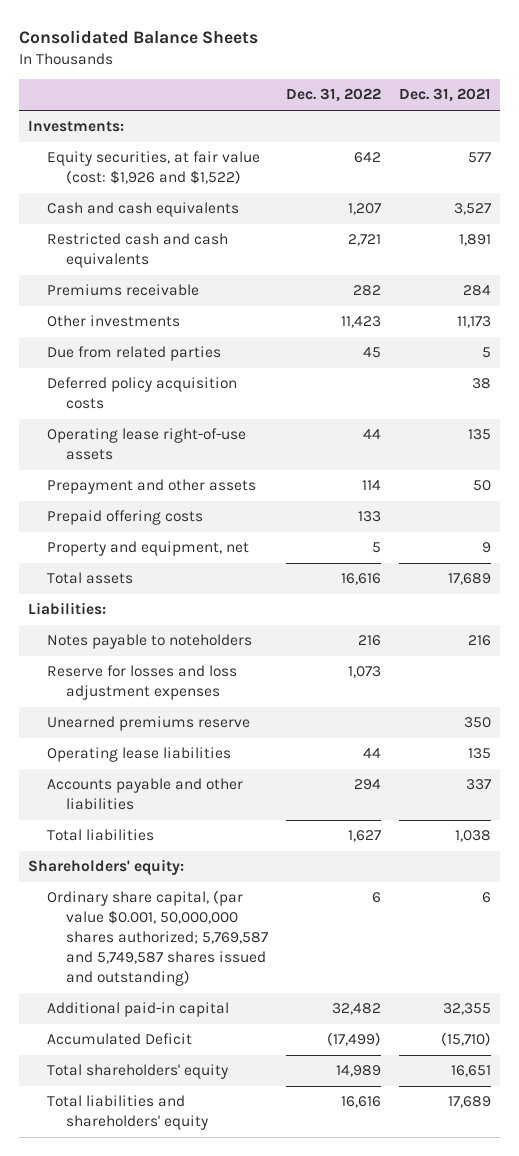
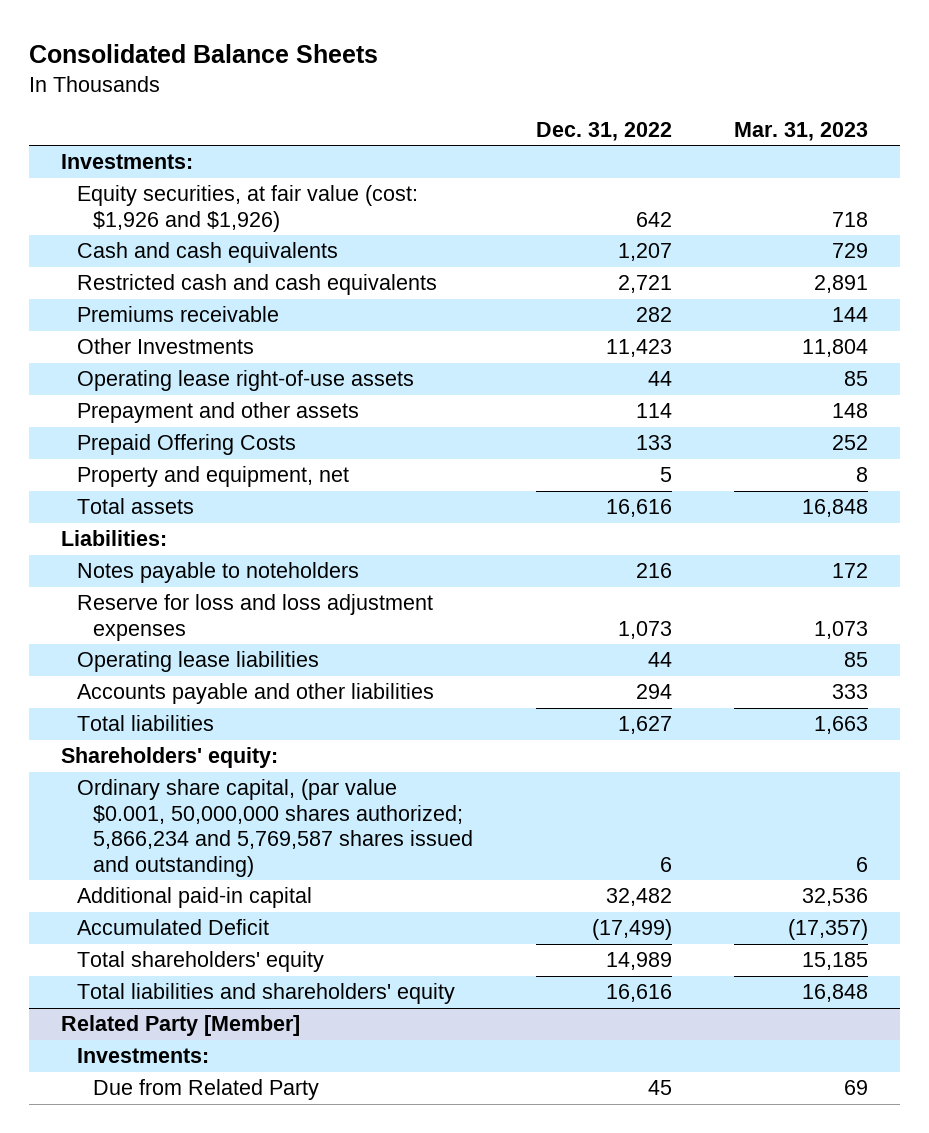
- | Dec. 31, 2022 | Dec. 31, 2021
+ | Dec. 31, 2022 | Mar. 31, 2023
- Equity securities, at fair value (cost: $1,926 and $1,522) | 642 | 577
+ Equity securities, at fair value (cost: $1,926 and $1,926) | 642 | 718
- Other investments | 11,423 | 11,173
- Due from related parties | 45 | 5
- Deferred policy acquisition costs | | 38
+ Other Investments | 11,423 | 11,804
- Prepaid offering costs | 133 |
+ Prepaid Offering Costs | 133 | 252
- Reserve for losses and loss adjustment expenses | 1,073 |
- Unearned premiums reserve | | 350
+ Reserve for loss and loss adjustment expenses | 1,073 | 1,073
- Ordinary share capital, (par value $0.001, 50,000,000 shares authorized; 5,769,587 and 5,749,587 shares issued and outstanding) | 6 | 6
+ Ordinary share capital, (par value $0.001, 50,000,000 shares authorized; 5,866,234 and 5,769,587 shares issued and outstanding) | 6 | 6
+ Related Party [Member]
+ Investments:
+ Due from Related Party | 45 | 69

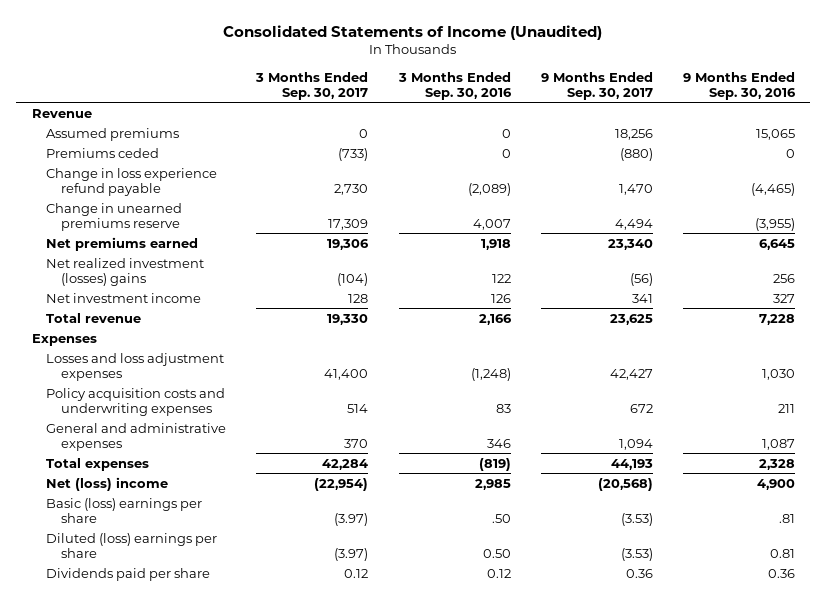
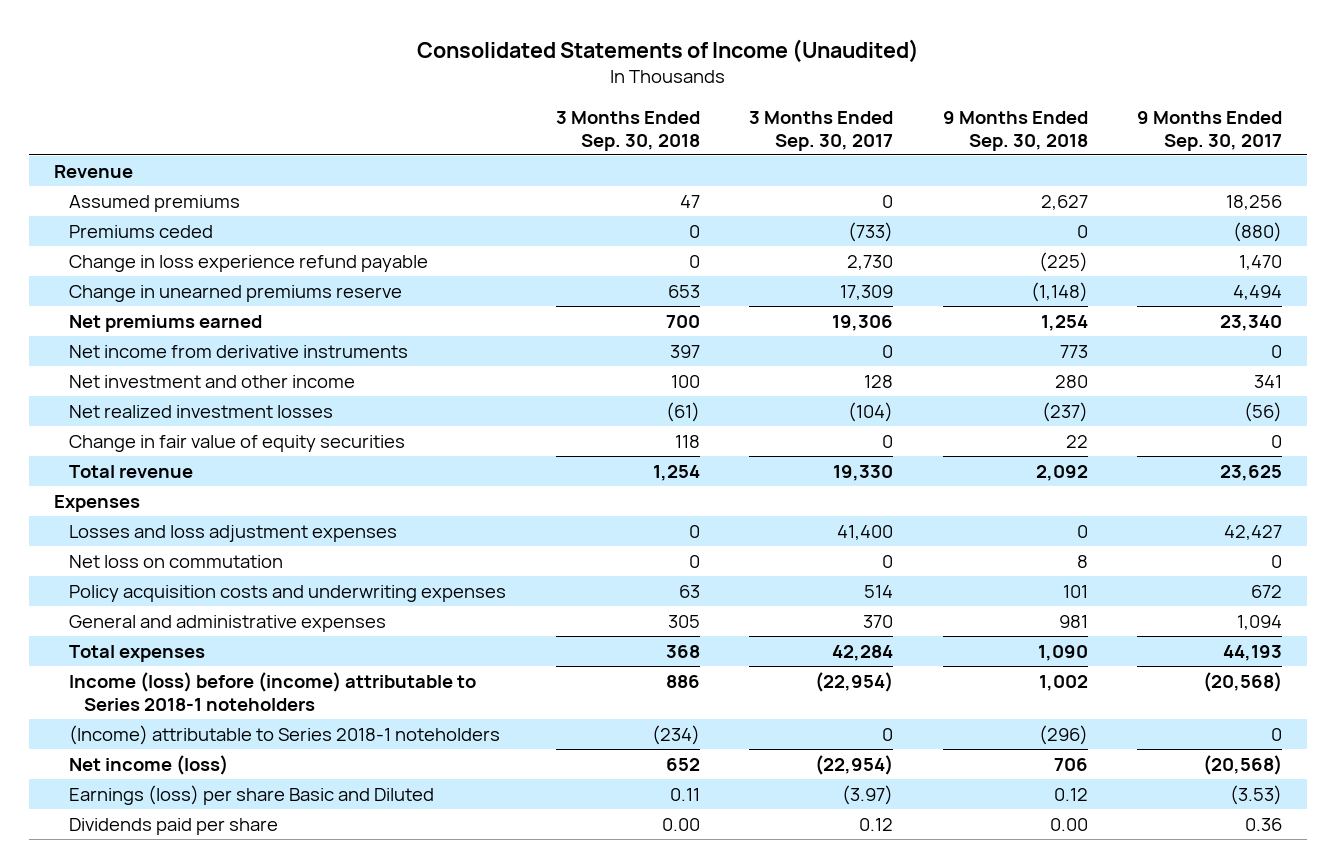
- | 3 Months Ended Sep. 30, 2017 | 3 Months Ended Sep. 30, 2016 | 9 Months Ended Sep. 30, 2017 | 9 Months Ended Sep. 30, 2016
+ | 3 Months Ended Sep. 30, 2018 | 3 Months Ended Sep. 30, 2017 | 9 Months Ended Sep. 30, 2018 | 9 Months Ended Sep. 30, 2017
- Net realized investment (losses) gains | (104) | 122 | (56) | 256
- Net investment income | 128 | 126 | 341 | 327
+ Net income from derivative instruments | 397 | 0 | 773 | 0
+ Net investment and other income | 100 | 128 | 280 | 341
+ Net realized investment losses | (61) | (104) | (237) | (56)
+ Change in fair value of equity securities | 118 | 0 | 22 | 0
+ Net loss on commutation | 0 | 0 | 8 | 0
- Net (loss) income | (22,954) | 2,985 | (20,568) | 4,900
- Basic (loss) earnings per share | (3.97) | .50 | (3.53) | .81
- Diluted (loss) earnings per share | (3.97) | 0.50 | (3.53) | 0.81
+ Income (loss) before (income) attributable to Series 2018-1 noteholders | 886 | (22,954) | 1,002 | (20,568)
+ (Income) attributable to Series 2018-1 noteholders | (234) | 0 | (296) | 0
+ Net income (loss) | 652 | (22,954) | 706 | (20,568)
+ Earnings (loss) per share Basic and Diluted | 0.11 | (3.97) | 0.12 | (3.53)

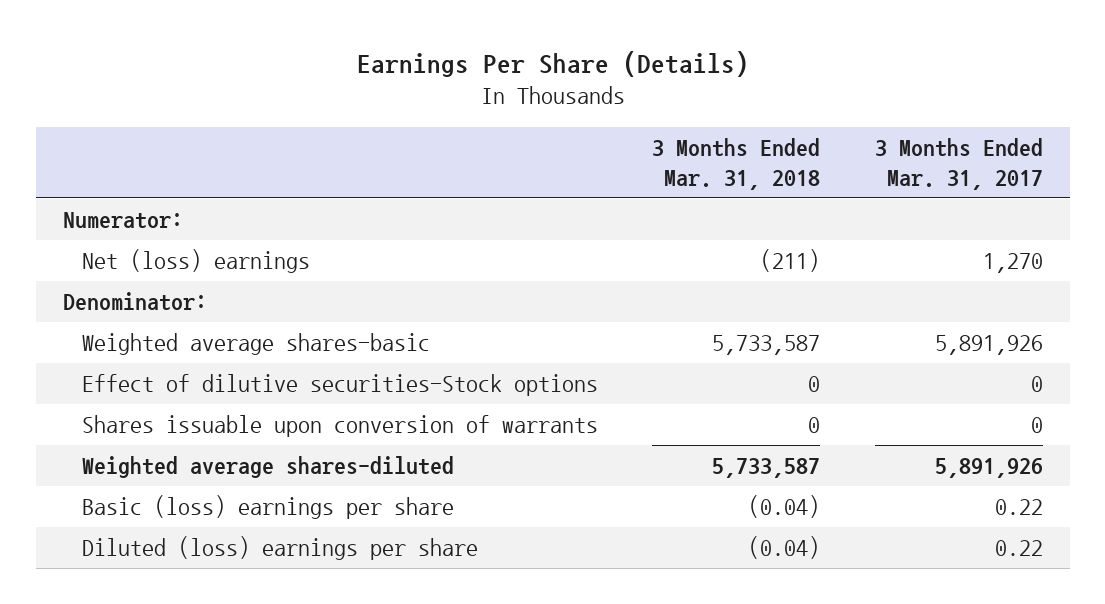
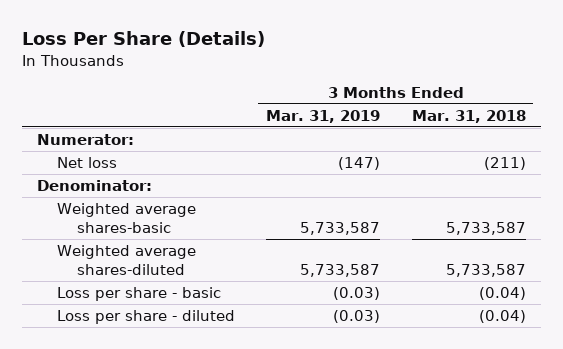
- Earnings Per Share (Details)
+ Loss Per Share (Details)
- | 3 Months Ended Mar. 31, 2018 | 3 Months Ended Mar. 31, 2017
+ | 3 Months Ended Mar. 31, 2019 | 3 Months Ended Mar. 31, 2018
- Net (loss) earnings | (211) | 1,270
+ Net loss | (147) | (211)
- Effect of dilutive securities-Stock options | 0 | 0
- Shares issuable upon conversion of warrants | 0 | 0
- Basic (loss) earnings per share | (0.04) | 0.22
- Diluted (loss) earnings per share | (0.04) | 0.22
+ Loss per share - basic | (0.03) | (0.04)
+ Loss per share - diluted | (0.03) | (0.04)

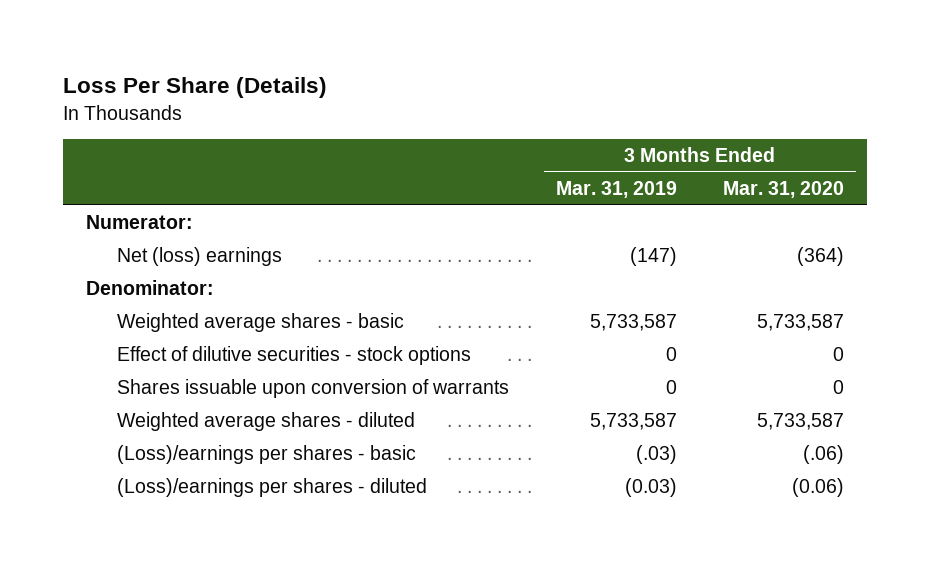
- | 3 Months Ended Mar. 31, 2019 | 3 Months Ended Mar. 31, 2018
+ | 3 Months Ended Mar. 31, 2019 | 3 Months Ended Mar. 31, 2020
- Net loss | (147) | (211)
+ Net (loss) earnings | (147) | (364)
- Weighted average shares-basic | 5,733,587 | 5,733,587
- Weighted average shares-diluted | 5,733,587 | 5,733,587
- Loss per share - basic | (0.03) | (0.04)
- Loss per share - diluted | (0.03) | (0.04)
+ Weighted average shares - basic | 5,733,587 | 5,733,587
+ Effect of dilutive securities - stock options | 0 | 0
+ Shares issuable upon conversion of warrants | 0 | 0
+ Weighted average shares - diluted | 5,733,587 | 5,733,587
+ (Loss)/earnings per shares - basic | (.03) | (.06)
+ (Loss)/earnings per shares - diluted | (0.03) | (0.06)

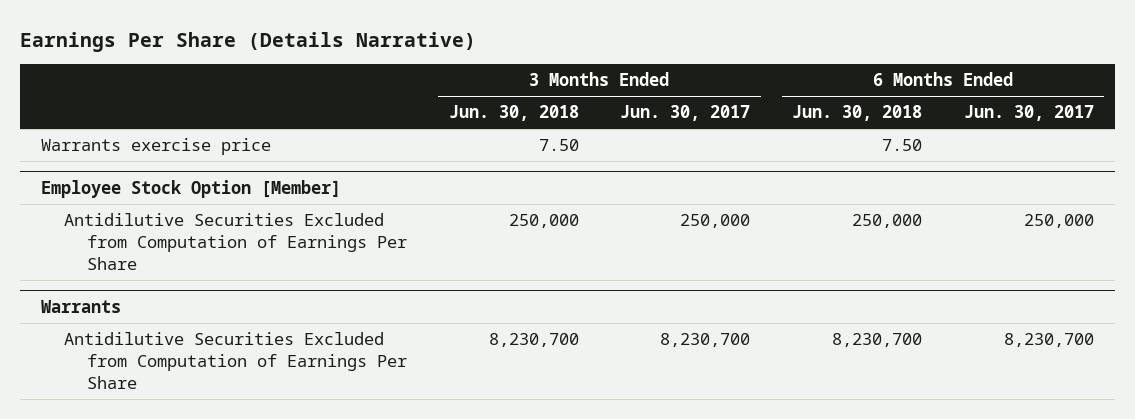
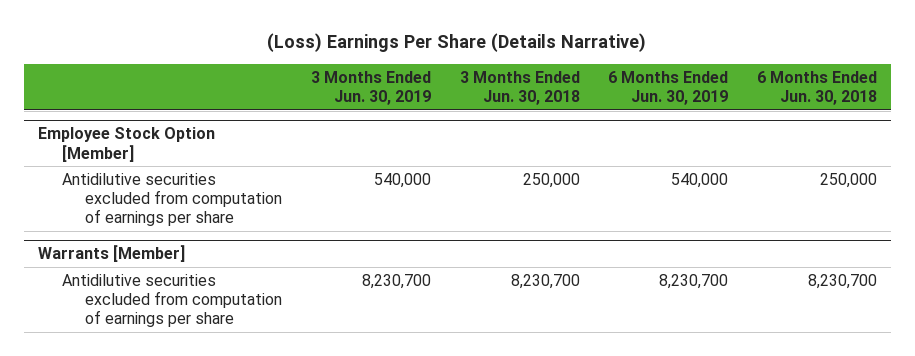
- Earnings Per Share (Details Narrative)
+ (Loss) Earnings Per Share (Details Narrative)
- | 3 Months Ended Jun. 30, 2018 | 3 Months Ended Jun. 30, 2017 | 6 Months Ended Jun. 30, 2018 | 6 Months Ended Jun. 30, 2017
+ | 3 Months Ended Jun. 30, 2019 | 3 Months Ended Jun. 30, 2018 | 6 Months Ended Jun. 30, 2019 | 6 Months Ended Jun. 30, 2018
- Warrants exercise price | 7.50 | | 7.50 |
@ Employee Stock Option [Member]
- Antidilutive Securities Excluded from Computation of Earnings Per Share | 250,000 | 250,000 | 250,000 | 250,000
- Warrants
- Antidilutive Securities Excluded from Computation of Earnings Per Share | 8,230,700 | 8,230,700 | 8,230,700 | 8,230,700
@ Employee Stock Option [Member]
+ Antidilutive securities excluded from computation of earnings per share | 540,000 | 250,000 | 540,000 | 250,000
+ Warrants [Member]
+ Antidilutive securities excluded from computation of earnings per share | 8,230,700 | 8,230,700 | 8,230,700 | 8,230,700

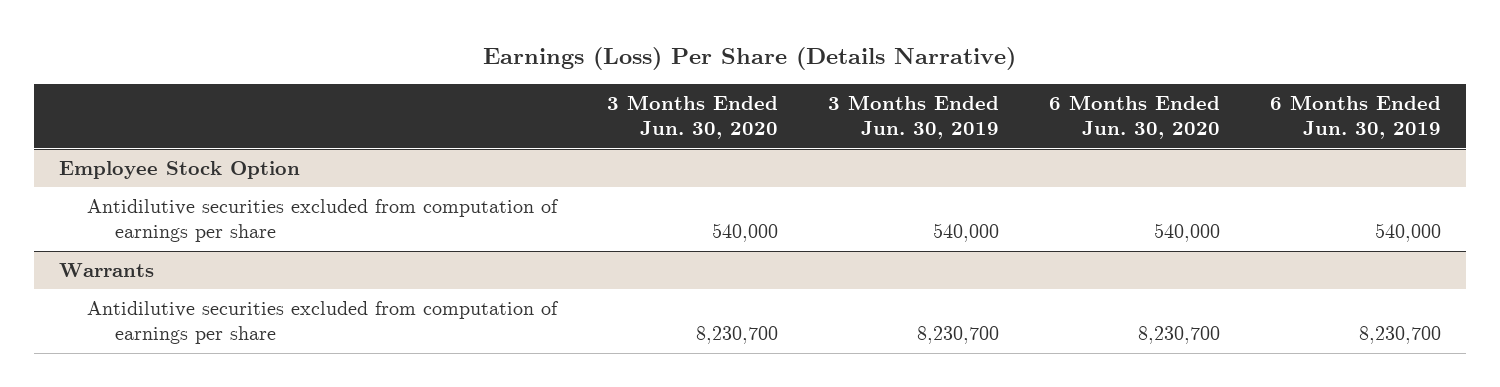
- (Loss) Earnings Per Share (Details Narrative)
+ Earnings (Loss) Per Share (Details Narrative)
- | 3 Months Ended Jun. 30, 2019 | 3 Months Ended Jun. 30, 2018 | 6 Months Ended Jun. 30, 2019 | 6 Months Ended Jun. 30, 2018
+ | 3 Months Ended Jun. 30, 2020 | 3 Months Ended Jun. 30, 2019 | 6 Months Ended Jun. 30, 2020 | 6 Months Ended Jun. 30, 2019
- Employee Stock Option [Member]
+ Employee Stock Option
- Warrants [Member]
+ Warrants

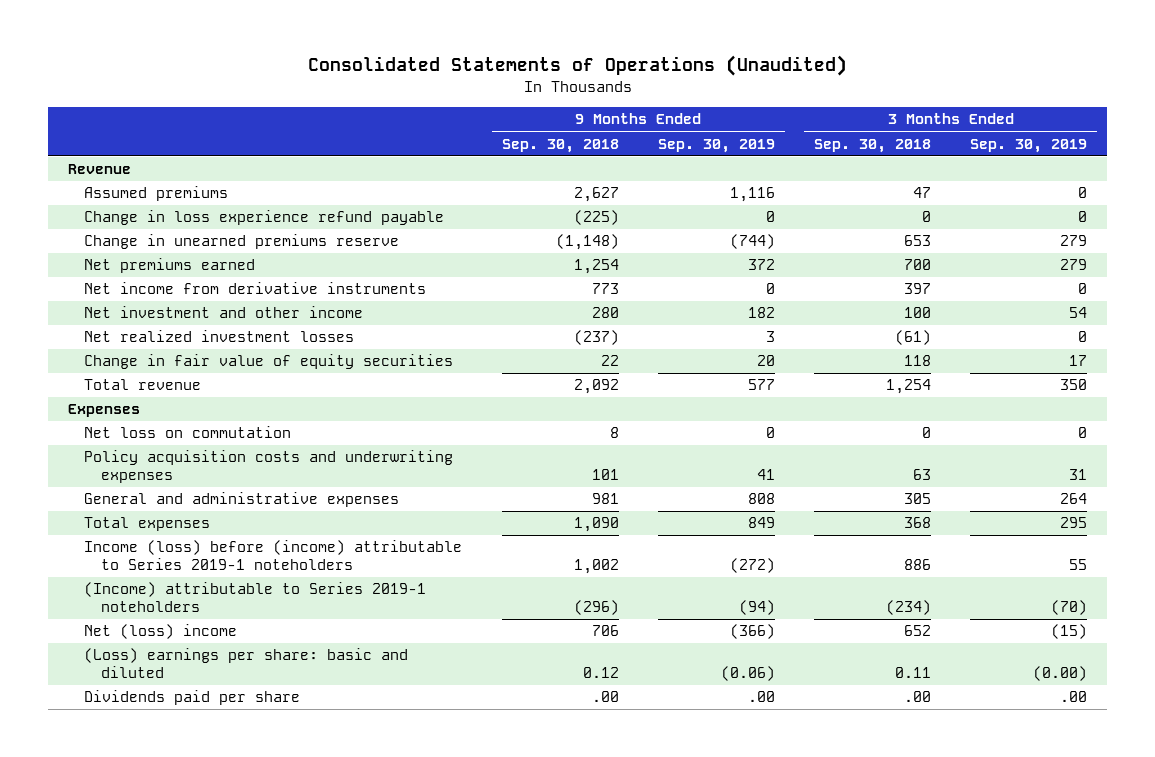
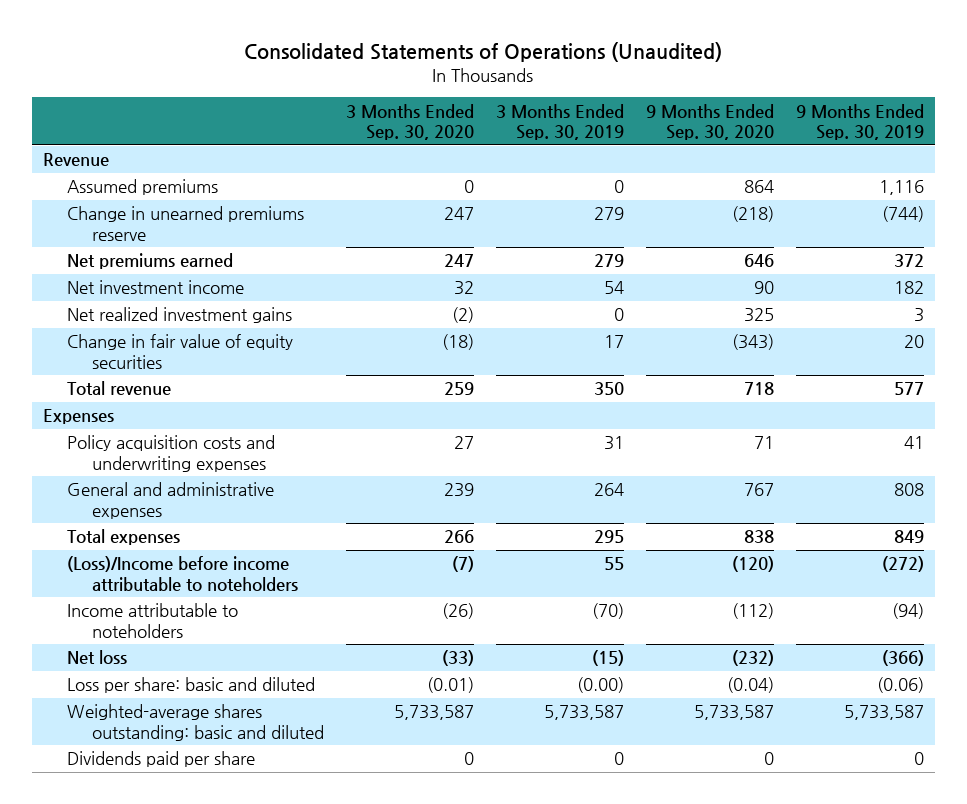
- | 9 Months Ended Sep. 30, 2018 | 9 Months Ended Sep. 30, 2019 | 3 Months Ended Sep. 30, 2018 | 3 Months Ended Sep. 30, 2019
+ | 3 Months Ended Sep. 30, 2020 | 3 Months Ended Sep. 30, 2019 | 9 Months Ended Sep. 30, 2020 | 9 Months Ended Sep. 30, 2019
- Change in loss experience refund payable | (225) | 0 | 0 | 0
- Net income from derivative instruments | 773 | 0 | 397 | 0
- Net investment and other income | 280 | 182 | 100 | 54
- Net realized investment losses | (237) | 3 | (61) | 0
+ Net investment income | 32 | 54 | 90 | 182
+ Net realized investment gains | (2) | 0 | 325 | 3
- Net loss on commutation | 8 | 0 | 0 | 0
- Income (loss) before (income) attributable to Series 2019-1 noteholders | 1,002 | (272) | 886 | 55
- (Income) attributable to Series 2019-1 noteholders | (296) | (94) | (234) | (70)
- Net (loss) income | 706 | (366) | 652 | (15)
- (Loss) earnings per share: basic and diluted | 0.12 | (0.06) | 0.11 | (0.00)
- Dividends paid per share | .00 | .00 | .00 | .00
+ (Loss)/Income before income attributable to noteholders | (7) | 55 | (120) | (272)
+ Income attributable to noteholders | (26) | (70) | (112) | (94)
+ Net loss | (33) | (15) | (232) | (366)
+ Loss per share: basic and diluted | (0.01) | (0.00) | (0.04) | (0.06)
+ Weighted-average shares outstanding: basic and diluted | 5,733,587 | 5,733,587 | 5,733,587 | 5,733,587
+ Dividends paid per share | 0 | 0 | 0 | 0

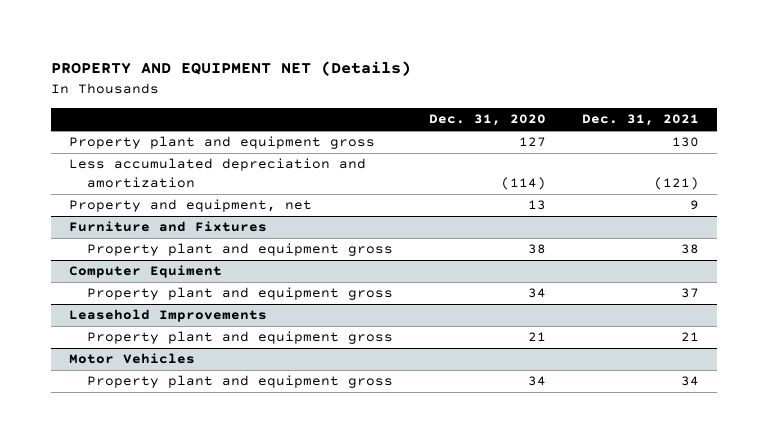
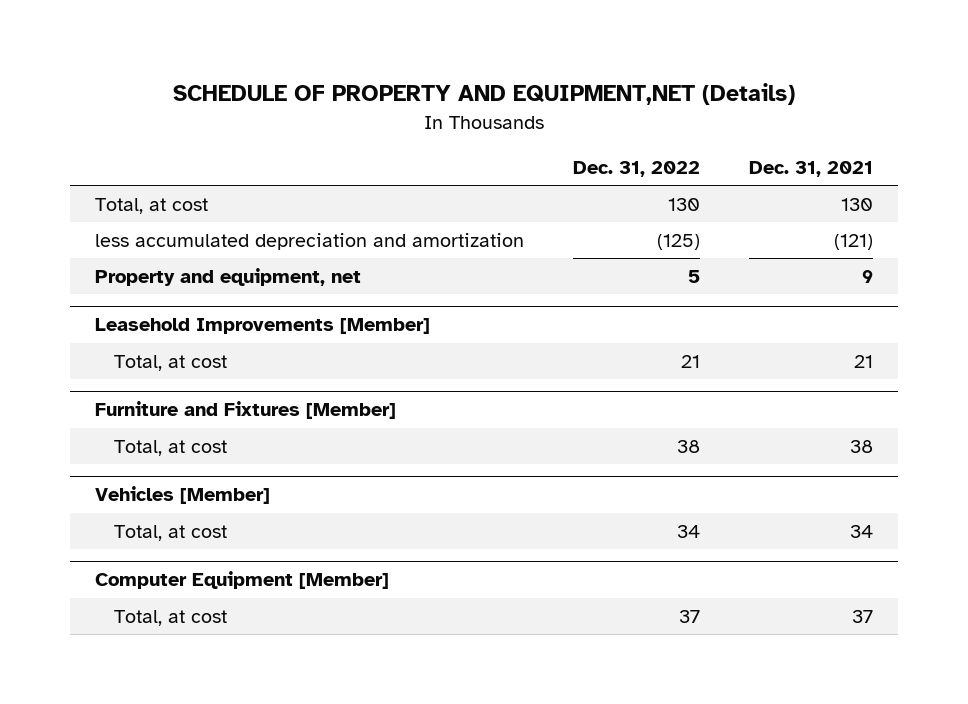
- PROPERTY AND EQUIPMENT NET (Details)
+ SCHEDULE OF PROPERTY AND EQUIPMENT,NET (Details)
- | Dec. 31, 2020 | Dec. 31, 2021
+ | Dec. 31, 2022 | Dec. 31, 2021
- Property plant and equipment gross | 127 | 130
- Less accumulated depreciation and amortization | (114) | (121)
+ Total, at cost | 130 | 130
+ less accumulated depreciation and amortization | (125) | (121)
- Furniture and Fixtures
- Property plant and equipment gross | 38 | 38
- Computer Equiment
- Property plant and equipment gross | 34 | 37
- Leasehold Improvements
- Property plant and equipment gross | 21 | 21
- Motor Vehicles
- Property plant and equipment gross | 34 | 34
+ Leasehold Improvements [Member]
+ Total, at cost | 21 | 21
+ Furniture and Fixtures [Member]
+ Total, at cost | 38 | 38
+ Vehicles [Member]
+ Total, at cost | 34 | 34
+ Computer Equipment [Member]
+ Total, at cost | 37 | 37

